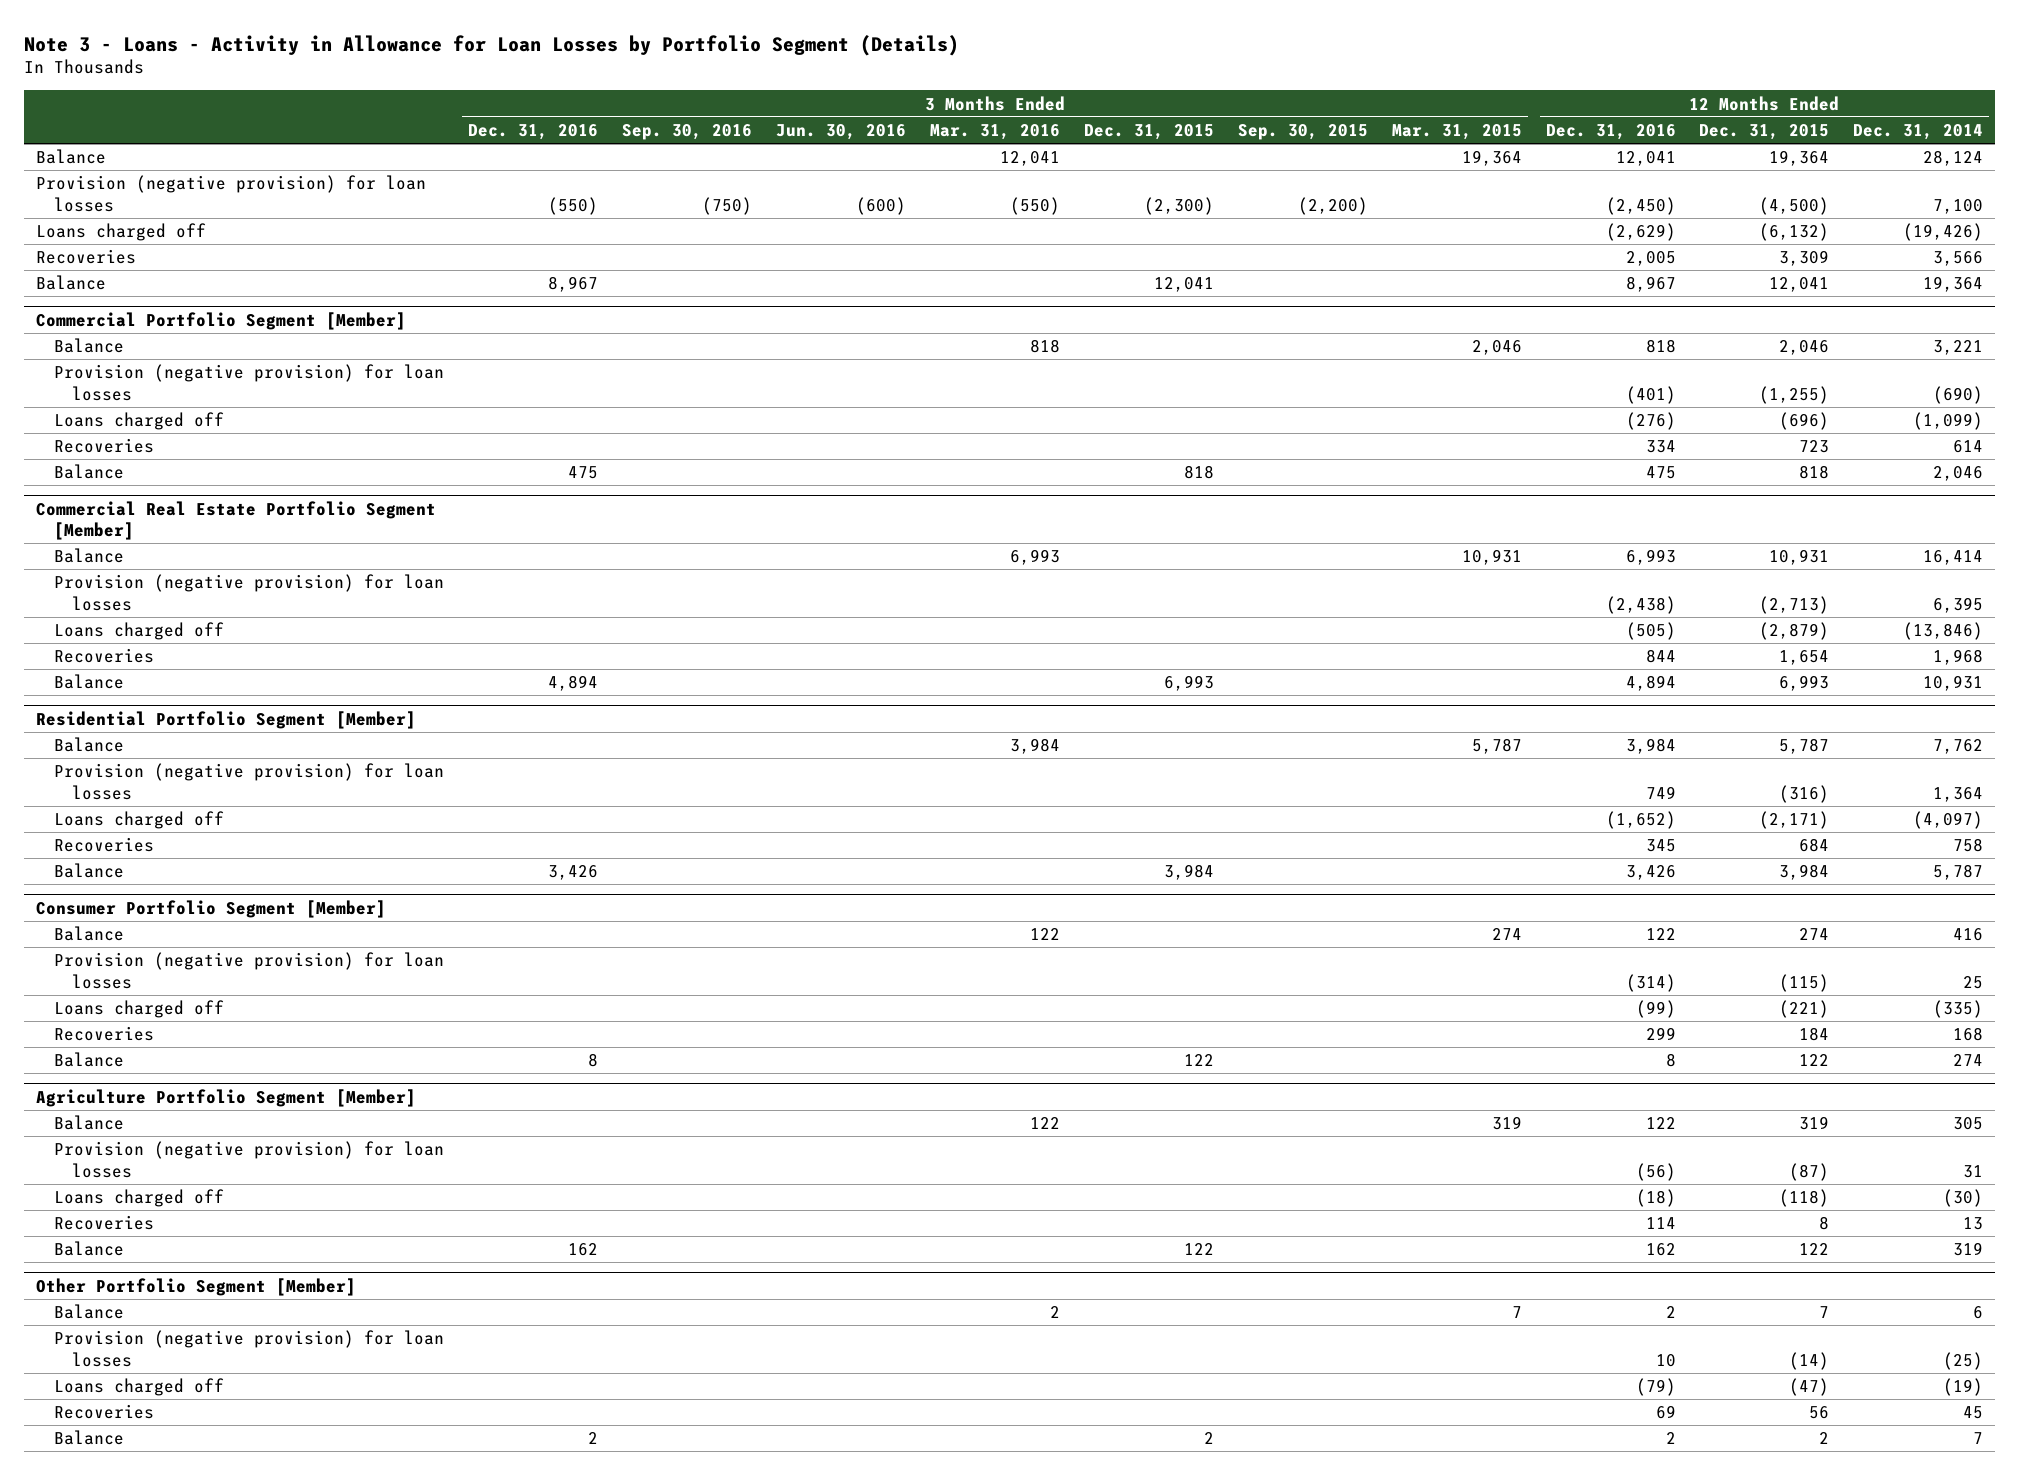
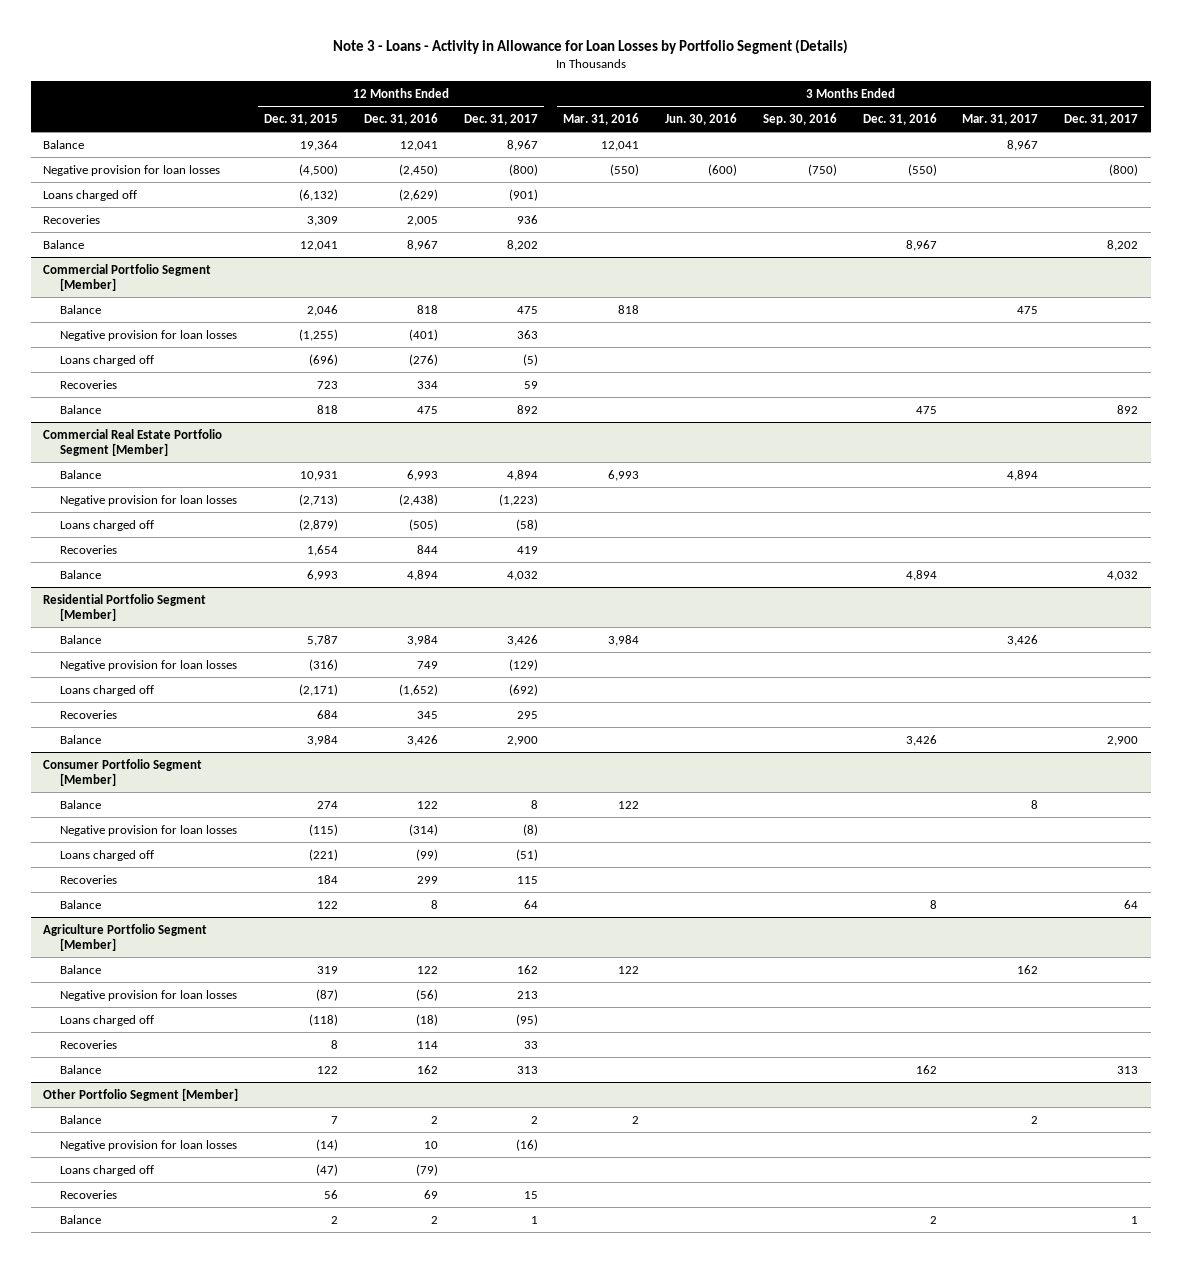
- | 3 Months Ended Dec. 31, 2016 | 3 Months Ended Sep. 30, 2016 | 3 Months Ended Jun. 30, 2016 | 3 Months Ended Mar. 31, 2016 | 3 Months Ended Dec. 31, 2015 | 3 Months Ended Sep. 30, 2015 | 3 Months Ended Mar. 31, 2015 | 12 Months Ended Dec. 31, 2016 | 12 Months Ended Dec. 31, 2015 | 12 Months Ended Dec. 31, 2014
+ | 12 Months Ended Dec. 31, 2015 | 12 Months Ended Dec. 31, 2016 | 12 Months Ended Dec. 31, 2017 | 3 Months Ended Mar. 31, 2016 | 3 Months Ended Jun. 30, 2016 | 3 Months Ended Sep. 30, 2016 | 3 Months Ended Dec. 31, 2016 | 3 Months Ended Mar. 31, 2017 | 3 Months Ended Dec. 31, 2017
- Provision (negative provision) for loan losses | (550) | (750) | (600) | (550) | (2,300) | (2,200) | | (2,450) | (4,500) | 7,100
+ Negative provision for loan losses | (4,500) | (2,450) | (800) | (550) | (600) | (750) | (550) | | (800)
@ Commercial Portfolio Segment [Member]
- Provision (negative provision) for loan losses | | | | | | | | (401) | (1,255) | (690)
+ Negative provision for loan losses | (1,255) | (401) | 363 | | | | | |
@ Commercial Real Estate Portfolio Segment [Member]
- Provision (negative provision) for loan losses | | | | | | | | (2,438) | (2,713) | 6,395
+ Negative provision for loan losses | (2,713) | (2,438) | (1,223) | | | | | |
@ Residential Portfolio Segment [Member]
- Provision (negative provision) for loan losses | | | | | | | | 749 | (316) | 1,364
+ Negative provision for loan losses | (316) | 749 | (129) | | | | | |
@ Consumer Portfolio Segment [Member]
- Provision (negative provision) for loan losses | | | | | | | | (314) | (115) | 25
+ Negative provision for loan losses | (115) | (314) | (8) | | | | | |
@ Agriculture Portfolio Segment [Member]
- Provision (negative provision) for loan losses | | | | | | | | (56) | (87) | 31
+ Negative provision for loan losses | (87) | (56) | 213 | | | | | |
@ Other Portfolio Segment [Member]
- Provision (negative provision) for loan losses | | | | | | | | 10 | (14) | (25)
+ Negative provision for loan losses | (14) | 10 | (16) | | | | | |

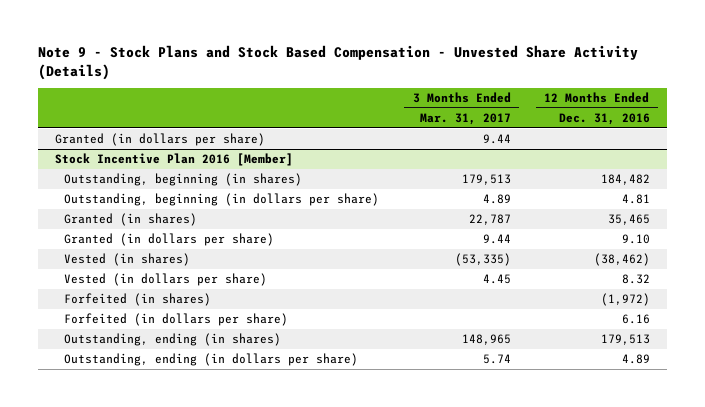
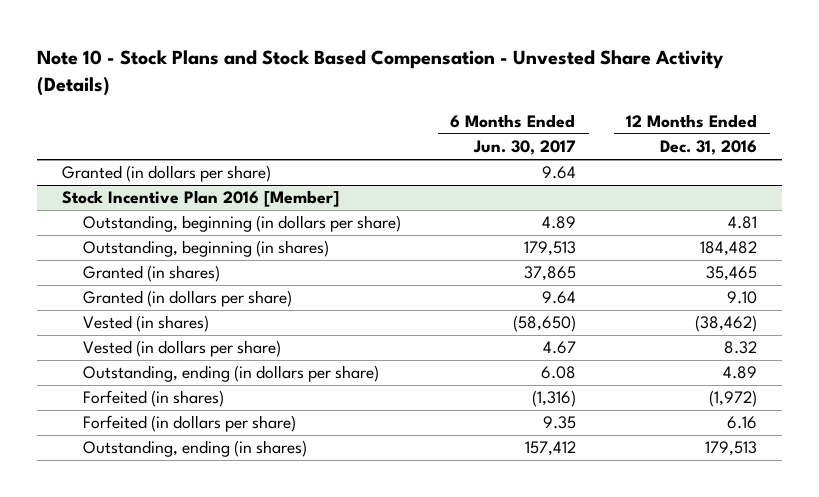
- Note 9 - Stock Plans and Stock Based Compensation - Unvested Share Activity (Details)
+ Note 10 - Stock Plans and Stock Based Compensation - Unvested Share Activity (Details)
- | 3 Months Ended Mar. 31, 2017 | 12 Months Ended Dec. 31, 2016
+ | 6 Months Ended Jun. 30, 2017 | 12 Months Ended Dec. 31, 2016
@ Stock Incentive Plan 2016 [Member]
moved down: Outstanding, beginning (in shares) | 179,513 | 184,482
moved up: Outstanding, ending (in dollars per share) | 6.08 | 4.89

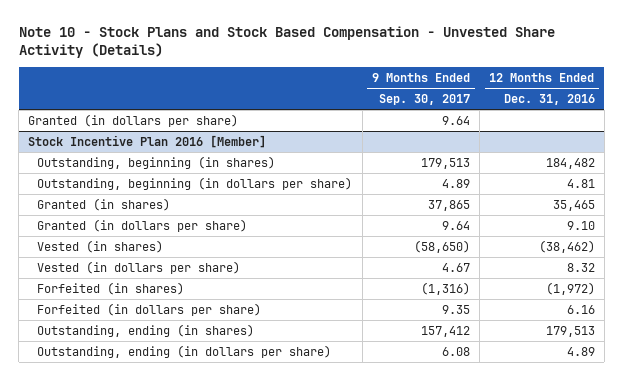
- | 6 Months Ended Jun. 30, 2017 | 12 Months Ended Dec. 31, 2016
+ | 9 Months Ended Sep. 30, 2017 | 12 Months Ended Dec. 31, 2016
@ Stock Incentive Plan 2016 [Member]
moved down: Outstanding, beginning (in dollars per share) | 4.89 | 4.81
moved down: Outstanding, ending (in dollars per share) | 6.08 | 4.89

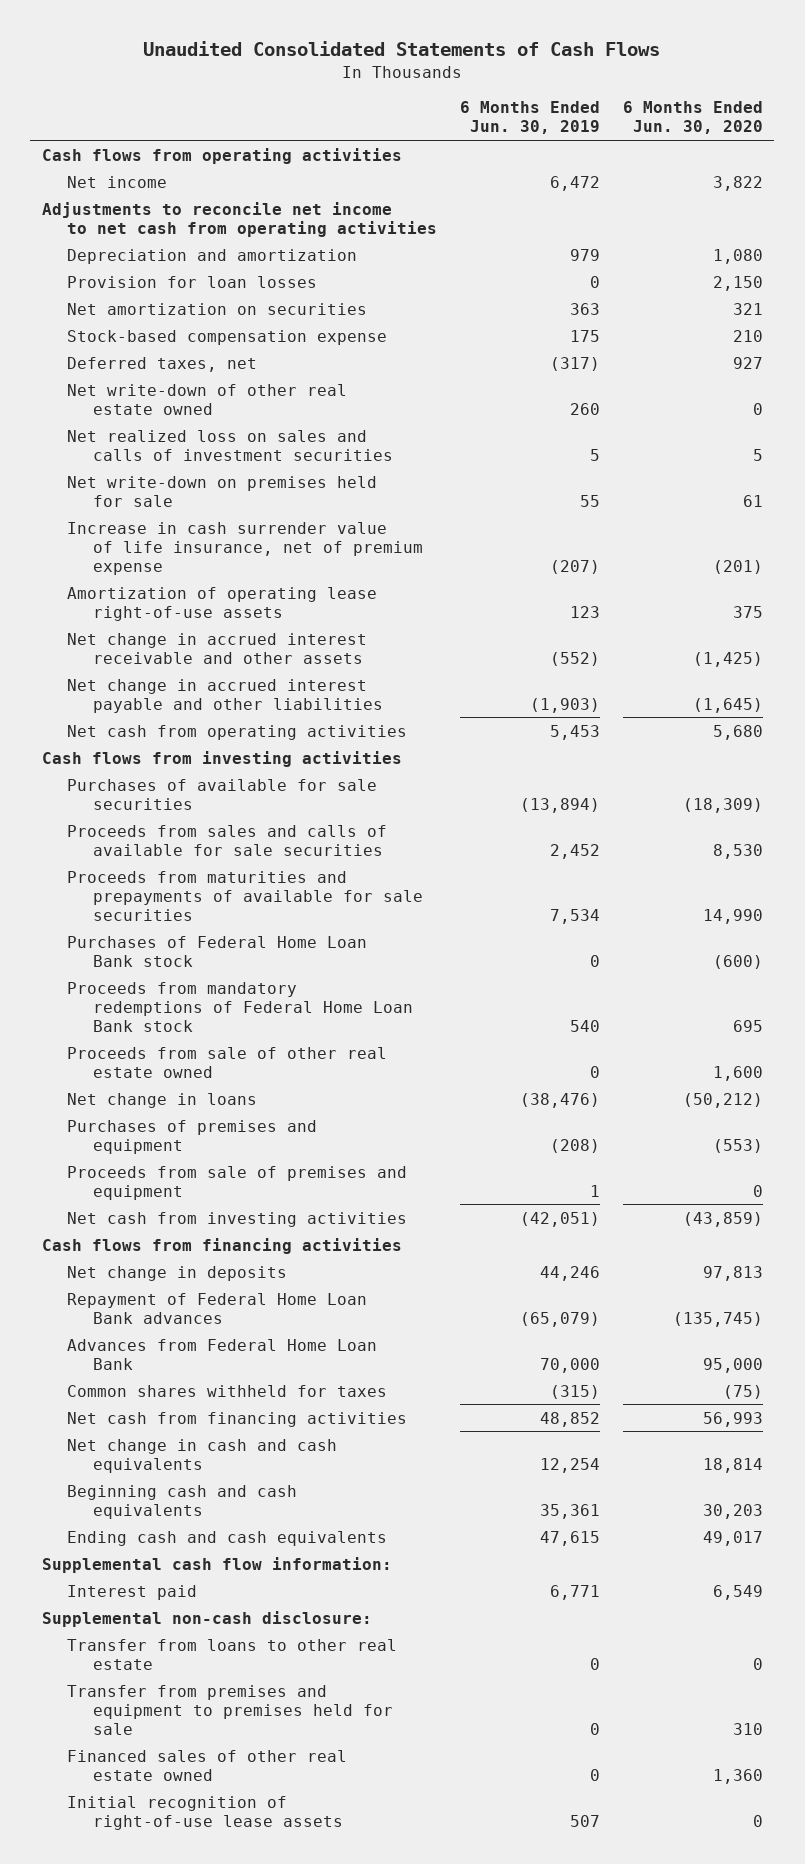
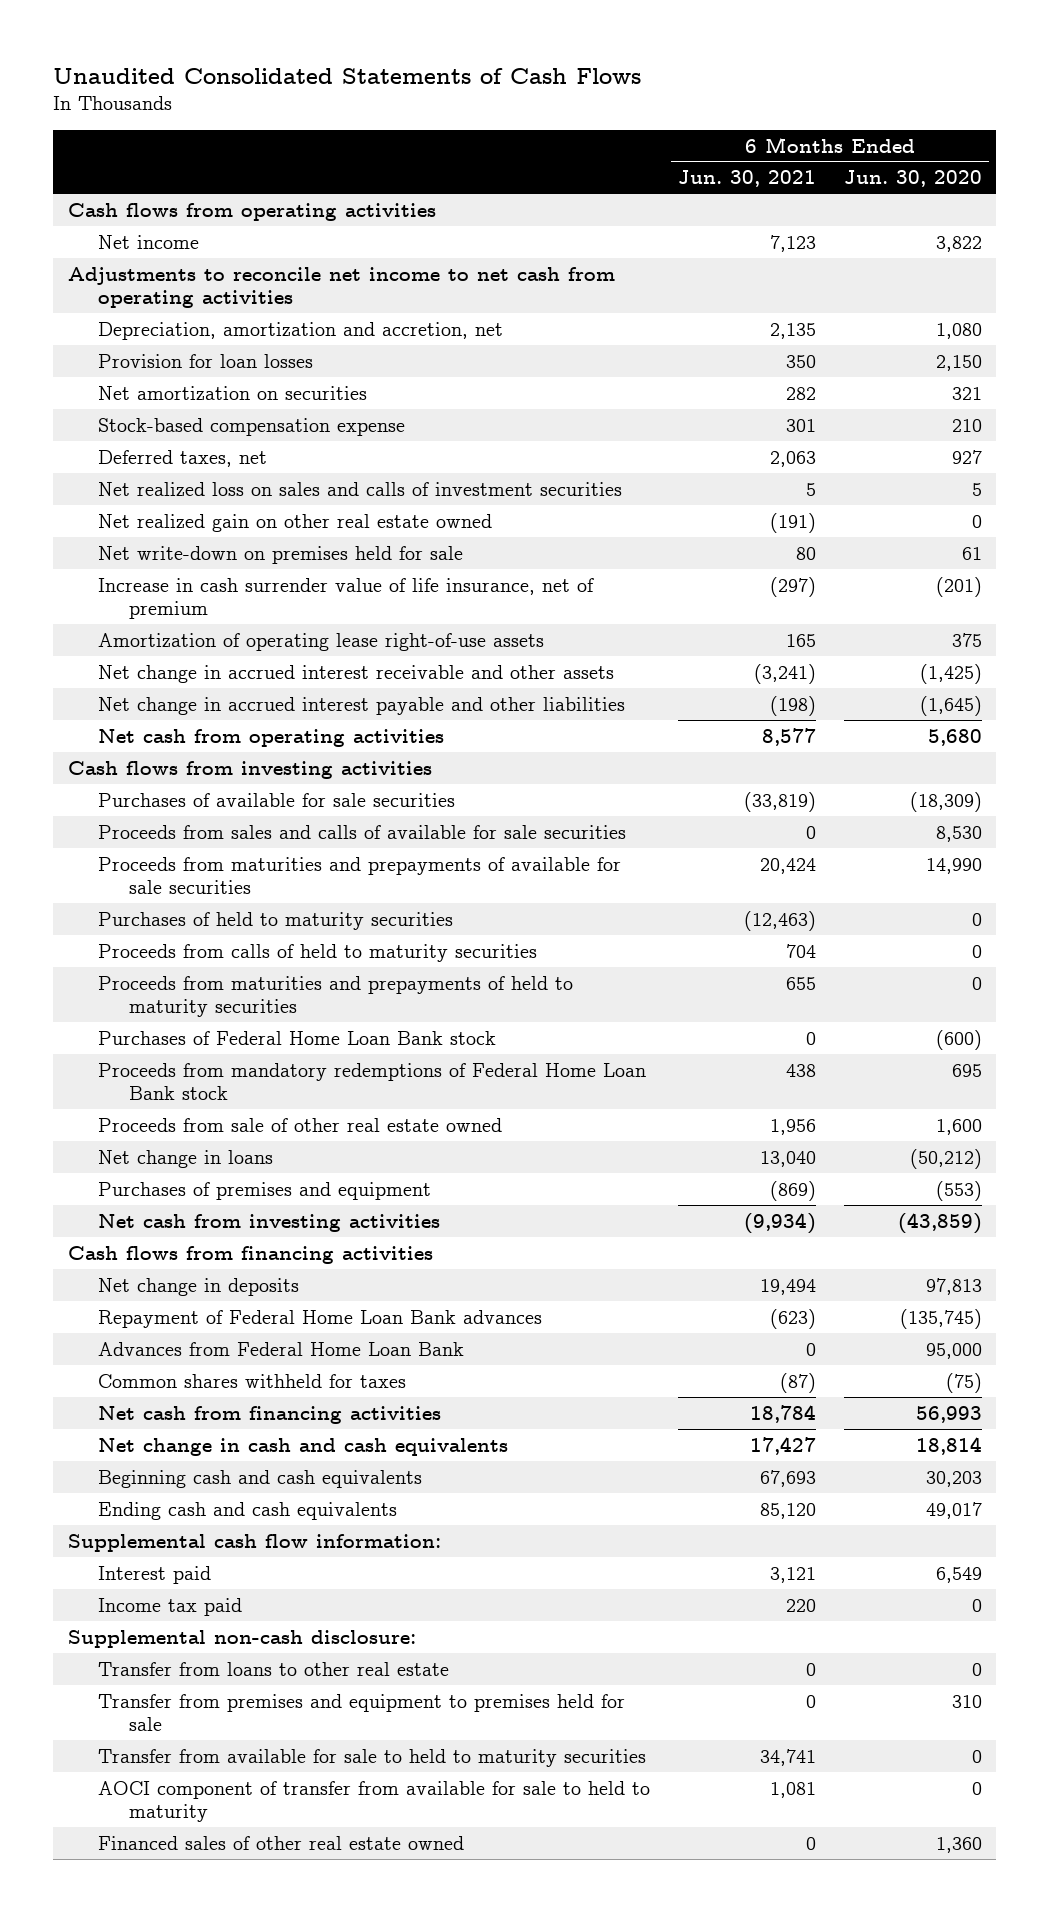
- | 6 Months Ended Jun. 30, 2019 | 6 Months Ended Jun. 30, 2020
+ | 6 Months Ended Jun. 30, 2021 | 6 Months Ended Jun. 30, 2020
- Depreciation and amortization | 979 | 1,080
+ Depreciation, amortization and accretion, net | 2,135 | 1,080
- Net write-down of other real estate owned | 260 | 0
+ Net realized gain on other real estate owned | (191) | 0
- Increase in cash surrender value of life insurance, net of premium expense | (207) | (201)
+ Increase in cash surrender value of life insurance, net of premium | (297) | (201)
+ Purchases of held to maturity securities | (12,463) | 0
+ Proceeds from calls of held to maturity securities | 704 | 0
+ Proceeds from maturities and prepayments of held to maturity securities | 655 | 0
- Proceeds from sale of premises and equipment | 1 | 0
+ Income tax paid | 220 | 0
+ Transfer from available for sale to held to maturity securities | 34,741 | 0
+ AOCI component of transfer from available for sale to held to maturity | 1,081 | 0
- Initial recognition of right-of-use lease assets | 507 | 0

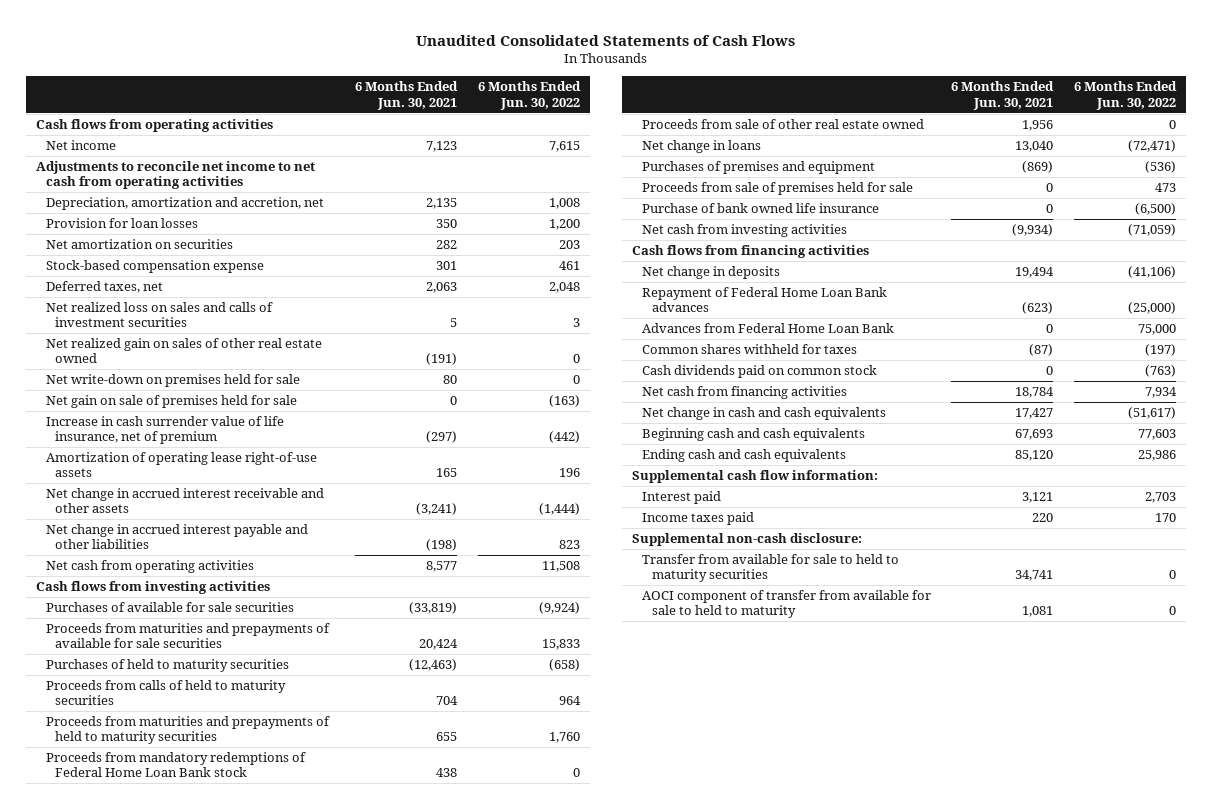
- | 6 Months Ended Jun. 30, 2021 | 6 Months Ended Jun. 30, 2020
+ | 6 Months Ended Jun. 30, 2021 | 6 Months Ended Jun. 30, 2022
- Net realized gain on other real estate owned | (191) | 0
+ Net realized gain on sales of other real estate owned | (191) | 0
+ Net gain on sale of premises held for sale | 0 | (163)
- Proceeds from sales and calls of available for sale securities | 0 | 8,530
- Purchases of Federal Home Loan Bank stock | 0 | (600)
+ Proceeds from sale of premises held for sale | 0 | 473
+ Purchase of bank owned life insurance | 0 | (6,500)
+ Cash dividends paid on common stock | 0 | (763)
- Income tax paid | 220 | 0
+ Income taxes paid | 220 | 170
- Transfer from loans to other real estate | 0 | 0
- Transfer from premises and equipment to premises held for sale | 0 | 310
- Financed sales of other real estate owned | 0 | 1,360

